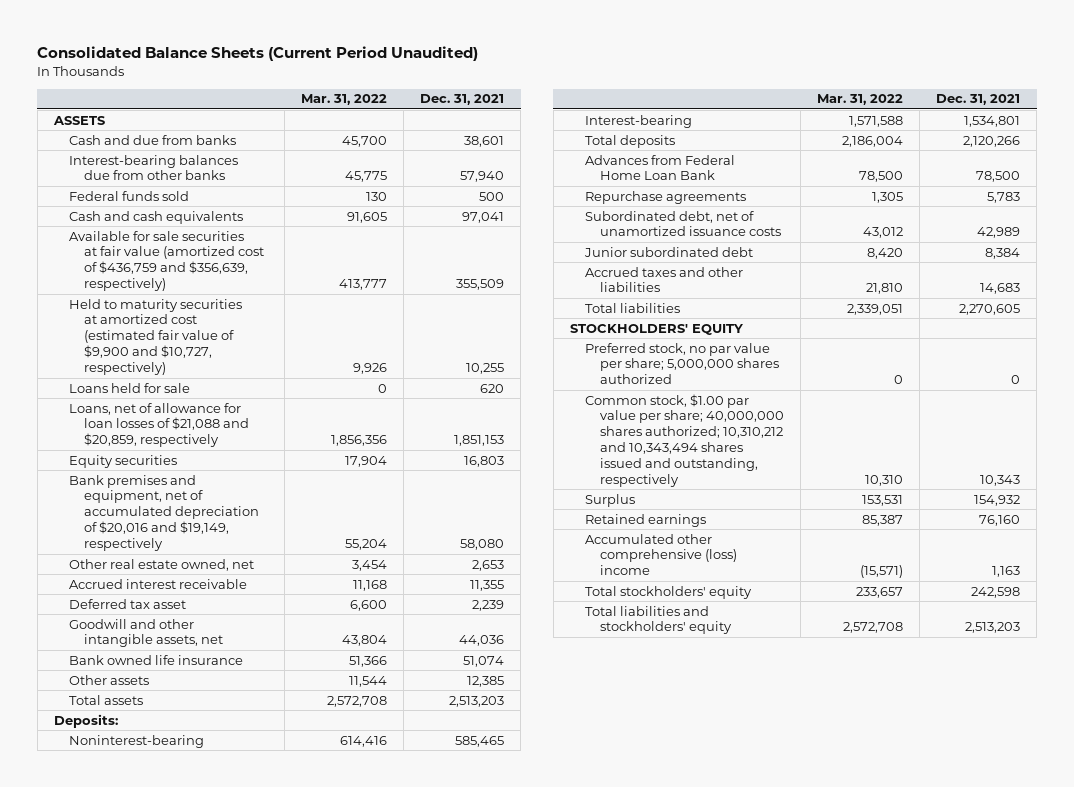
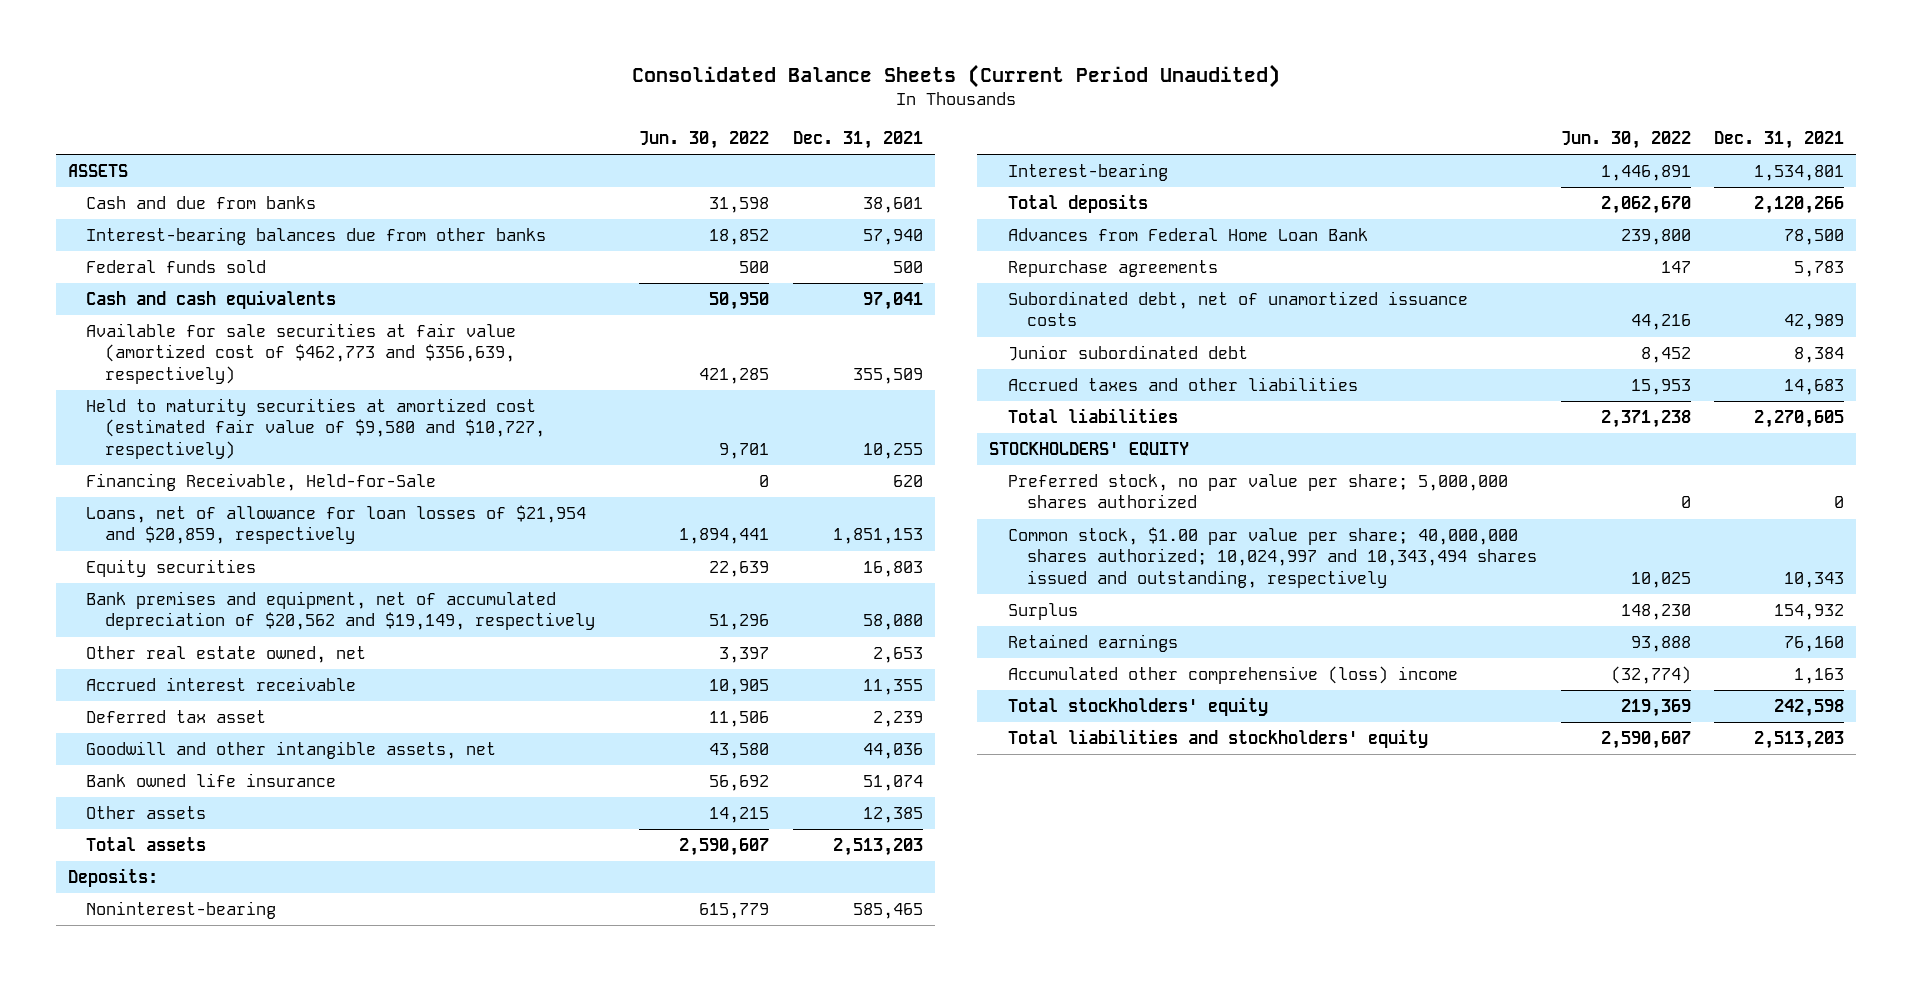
- | Mar. 31, 2022 | Dec. 31, 2021
+ | Jun. 30, 2022 | Dec. 31, 2021
- Available for sale securities at fair value (amortized cost of $436,759 and $356,639, respectively) | 413,777 | 355,509
- Held to maturity securities at amortized cost (estimated fair value of $9,900 and $10,727, respectively) | 9,926 | 10,255
- Loans held for sale | 0 | 620
- Loans, net of allowance for loan losses of $21,088 and $20,859, respectively | 1,856,356 | 1,851,153
+ Available for sale securities at fair value (amortized cost of $462,773 and $356,639, respectively) | 421,285 | 355,509
+ Held to maturity securities at amortized cost (estimated fair value of $9,580 and $10,727, respectively) | 9,701 | 10,255
+ Financing Receivable, Held-for-Sale | 0 | 620
+ Loans, net of allowance for loan losses of $21,954 and $20,859, respectively | 1,894,441 | 1,851,153
- Bank premises and equipment, net of accumulated depreciation of $20,016 and $19,149, respectively | 55,204 | 58,080
+ Bank premises and equipment, net of accumulated depreciation of $20,562 and $19,149, respectively | 51,296 | 58,080
- Common stock, $1.00 par value per share; 40,000,000 shares authorized; 10,310,212 and 10,343,494 shares issued and outstanding, respectively | 10,310 | 10,343
+ Common stock, $1.00 par value per share; 40,000,000 shares authorized; 10,024,997 and 10,343,494 shares issued and outstanding, respectively | 10,025 | 10,343

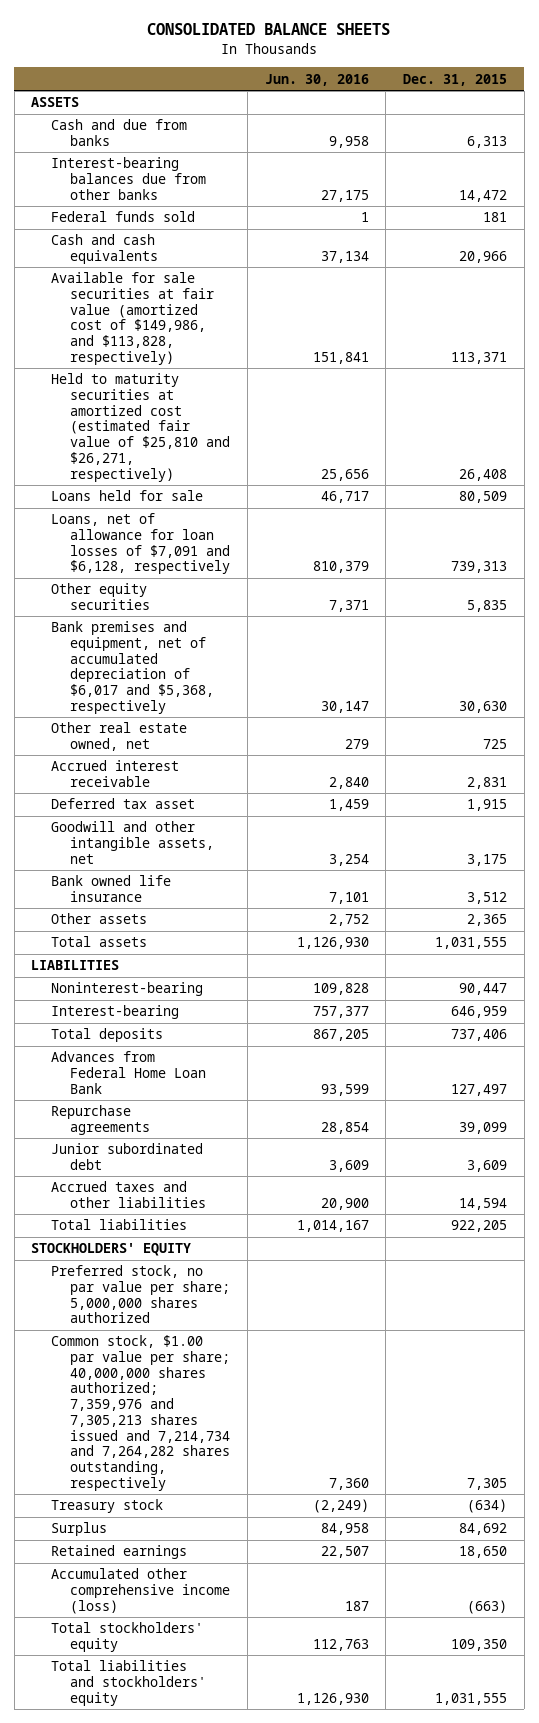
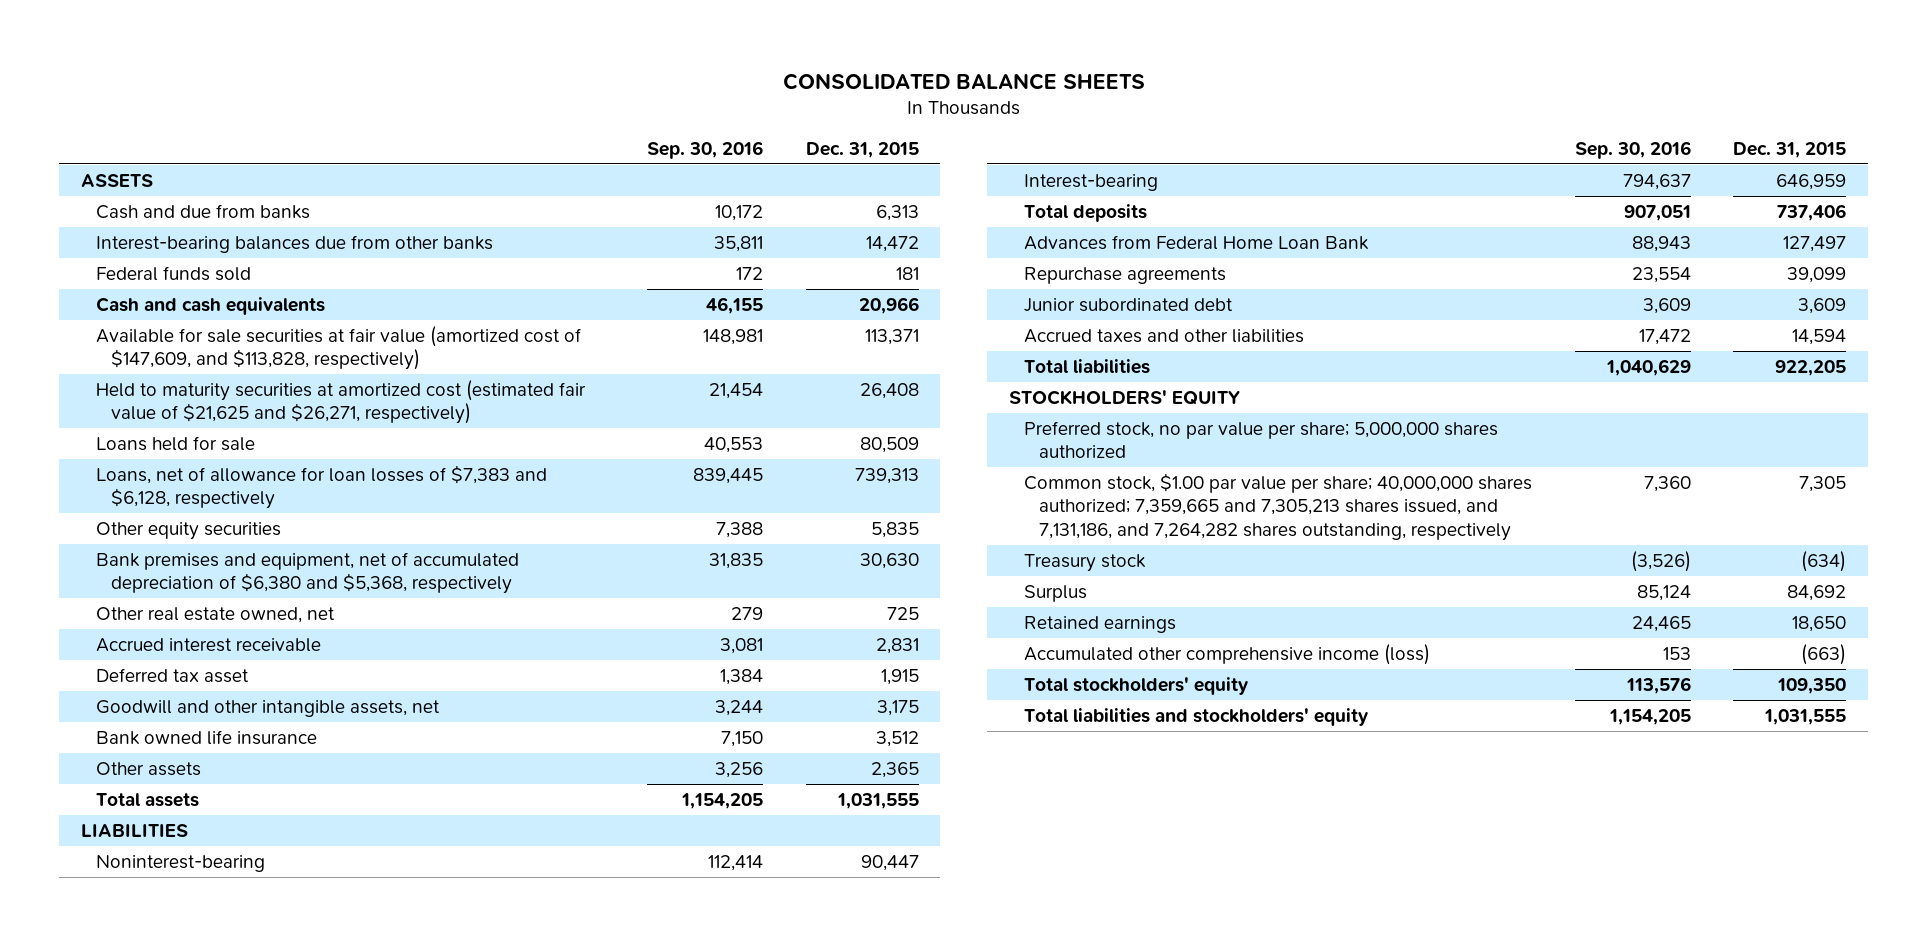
- | Jun. 30, 2016 | Dec. 31, 2015
+ | Sep. 30, 2016 | Dec. 31, 2015
- Available for sale securities at fair value (amortized cost of $149,986, and $113,828, respectively) | 151,841 | 113,371
- Held to maturity securities at amortized cost (estimated fair value of $25,810 and $26,271, respectively) | 25,656 | 26,408
+ Available for sale securities at fair value (amortized cost of $147,609, and $113,828, respectively) | 148,981 | 113,371
+ Held to maturity securities at amortized cost (estimated fair value of $21,625 and $26,271, respectively) | 21,454 | 26,408
- Loans, net of allowance for loan losses of $7,091 and $6,128, respectively | 810,379 | 739,313
+ Loans, net of allowance for loan losses of $7,383 and $6,128, respectively | 839,445 | 739,313
- Bank premises and equipment, net of accumulated depreciation of $6,017 and $5,368, respectively | 30,147 | 30,630
+ Bank premises and equipment, net of accumulated depreciation of $6,380 and $5,368, respectively | 31,835 | 30,630
- Common stock, $1.00 par value per share; 40,000,000 shares authorized; 7,359,976 and 7,305,213 shares issued and 7,214,734 and 7,264,282 shares outstanding, respectively | 7,360 | 7,305
+ Common stock, $1.00 par value per share; 40,000,000 shares authorized; 7,359,665 and 7,305,213 shares issued, and 7,131,186, and 7,264,282 shares outstanding, respectively | 7,360 | 7,305

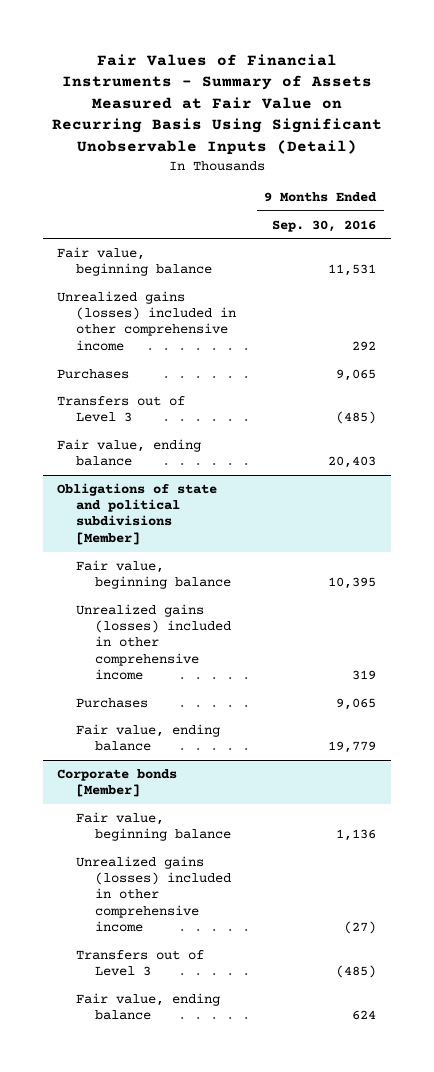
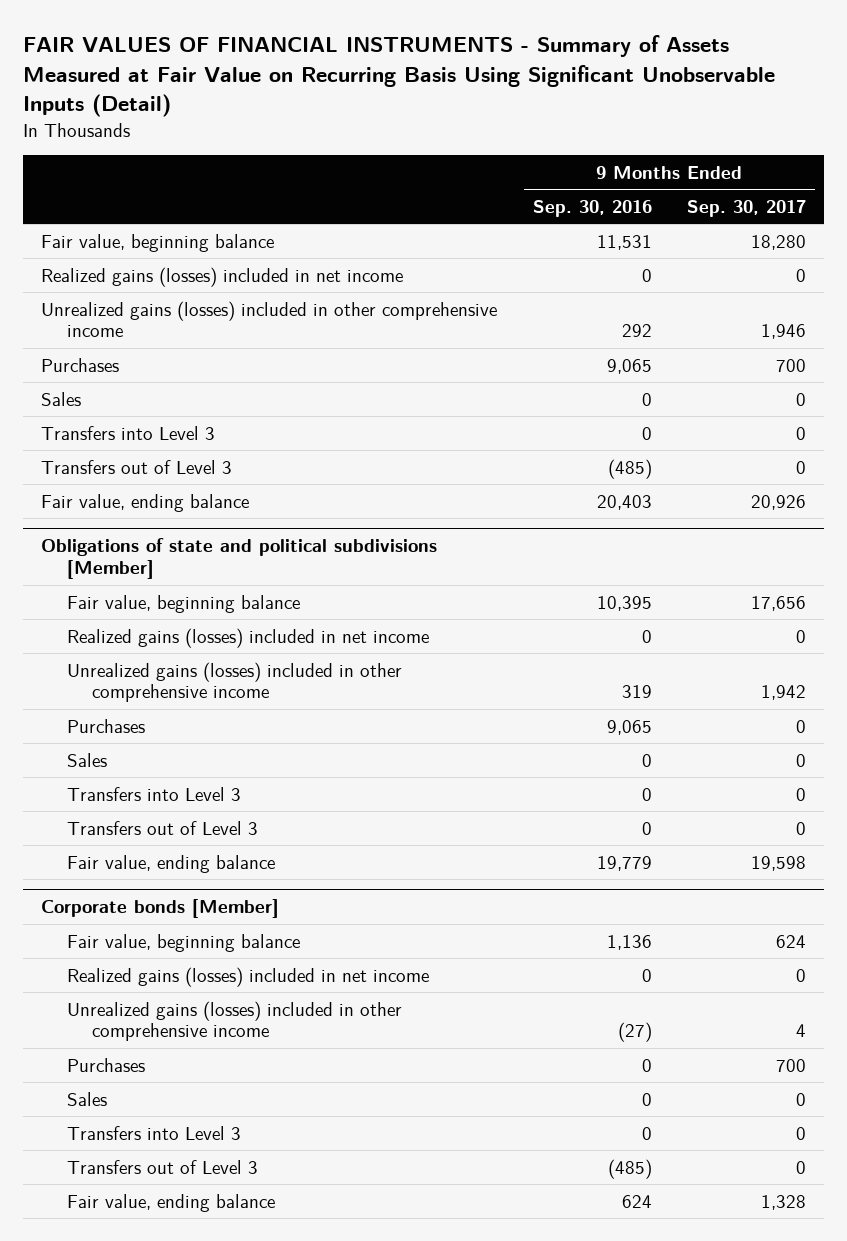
- Fair Values of Financial Instruments - Summary of Assets Measured at Fair Value on Recurring Basis Using Significant Unobservable Inputs (Detail)
+ FAIR VALUES OF FINANCIAL INSTRUMENTS - Summary of Assets Measured at Fair Value on Recurring Basis Using Significant Unobservable Inputs (Detail)
- | 9 Months Ended Sep. 30, 2016
+ | 9 Months Ended Sep. 30, 2016 | 9 Months Ended Sep. 30, 2017
+ Realized gains (losses) included in net income | 0 | 0
+ Sales | 0 | 0
+ Transfers into Level 3 | 0 | 0
@ Obligations of state and political subdivisions [Member]
+ Realized gains (losses) included in net income | 0 | 0
+ Sales | 0 | 0
+ Transfers into Level 3 | 0 | 0
+ Transfers out of Level 3 | 0 | 0
@ Corporate bonds [Member]
+ Realized gains (losses) included in net income | 0 | 0
+ Purchases | 0 | 700
+ Sales | 0 | 0
+ Transfers into Level 3 | 0 | 0

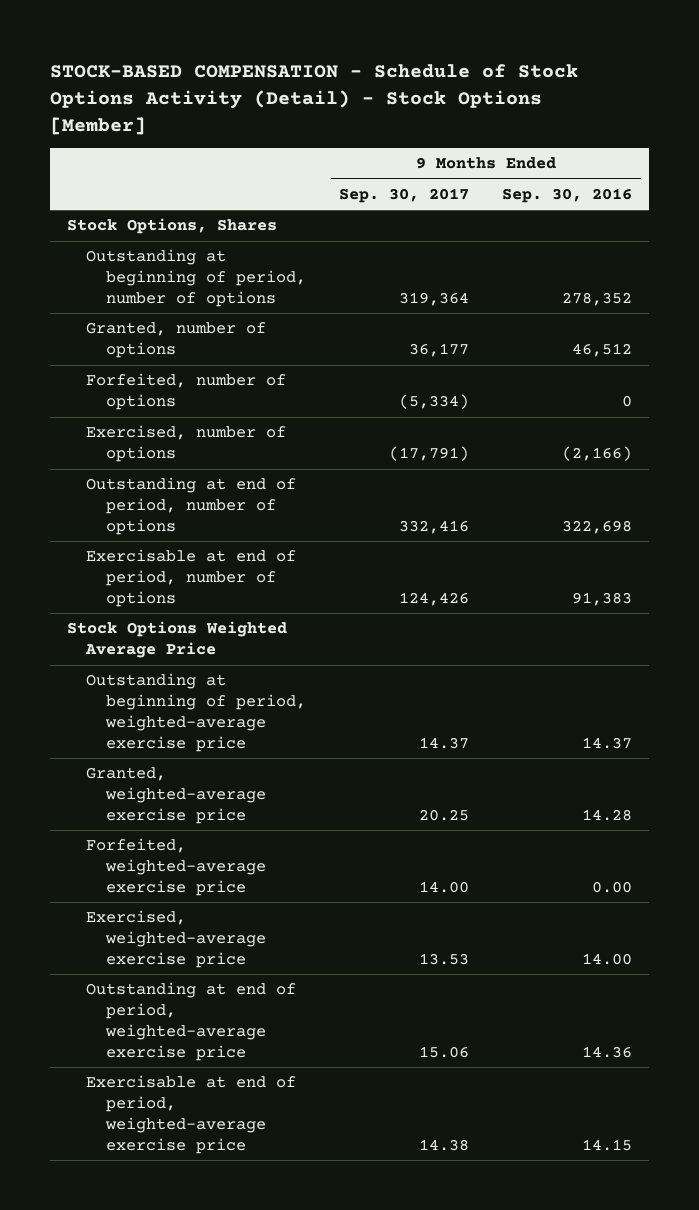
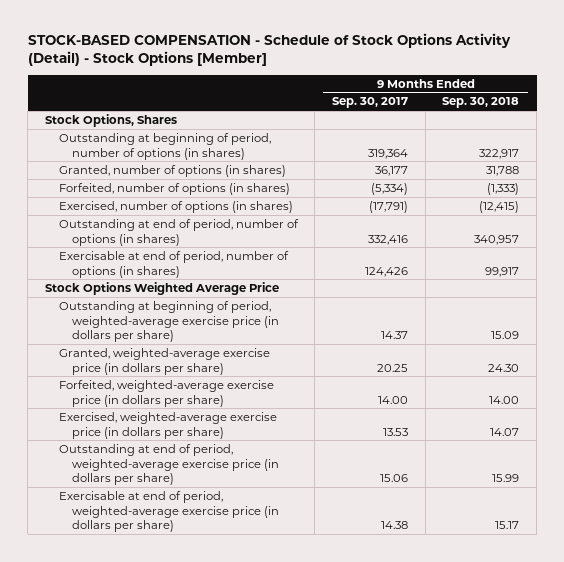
- | 9 Months Ended Sep. 30, 2017 | 9 Months Ended Sep. 30, 2016
+ | 9 Months Ended Sep. 30, 2017 | 9 Months Ended Sep. 30, 2018
- Outstanding at beginning of period, number of options | 319,364 | 278,352
- Granted, number of options | 36,177 | 46,512
- Forfeited, number of options | (5,334) | 0
- Exercised, number of options | (17,791) | (2,166)
- Outstanding at end of period, number of options | 332,416 | 322,698
- Exercisable at end of period, number of options | 124,426 | 91,383
+ Outstanding at beginning of period, number of options (in shares) | 319,364 | 322,917
+ Granted, number of options (in shares) | 36,177 | 31,788
+ Forfeited, number of options (in shares) | (5,334) | (1,333)
+ Exercised, number of options (in shares) | (17,791) | (12,415)
+ Outstanding at end of period, number of options (in shares) | 332,416 | 340,957
+ Exercisable at end of period, number of options (in shares) | 124,426 | 99,917
- Outstanding at beginning of period, weighted-average exercise price | 14.37 | 14.37
- Granted, weighted-average exercise price | 20.25 | 14.28
- Forfeited, weighted-average exercise price | 14.00 | 0.00
- Exercised, weighted-average exercise price | 13.53 | 14.00
- Outstanding at end of period, weighted-average exercise price | 15.06 | 14.36
- Exercisable at end of period, weighted-average exercise price | 14.38 | 14.15
+ Outstanding at beginning of period, weighted-average exercise price (in dollars per share) | 14.37 | 15.09
+ Granted, weighted-average exercise price (in dollars per share) | 20.25 | 24.30
+ Forfeited, weighted-average exercise price (in dollars per share) | 14.00 | 14.00
+ Exercised, weighted-average exercise price (in dollars per share) | 13.53 | 14.07
+ Outstanding at end of period, weighted-average exercise price (in dollars per share) | 15.06 | 15.99
+ Exercisable at end of period, weighted-average exercise price (in dollars per share) | 14.38 | 15.17

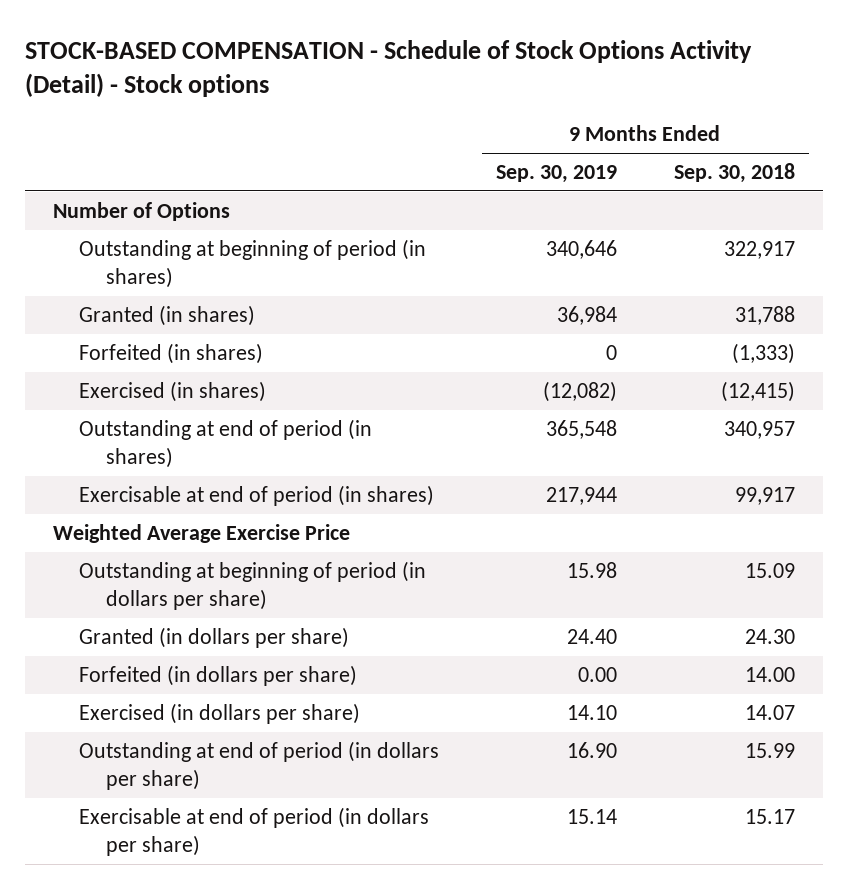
- STOCK-BASED COMPENSATION - Schedule of Stock Options Activity (Detail) - Stock Options [Member]
+ STOCK-BASED COMPENSATION - Schedule of Stock Options Activity (Detail) - Stock options
- | 9 Months Ended Sep. 30, 2017 | 9 Months Ended Sep. 30, 2018
+ | 9 Months Ended Sep. 30, 2019 | 9 Months Ended Sep. 30, 2018
- Stock Options, Shares
- Outstanding at beginning of period, number of options (in shares) | 319,364 | 322,917
- Granted, number of options (in shares) | 36,177 | 31,788
- Forfeited, number of options (in shares) | (5,334) | (1,333)
- Exercised, number of options (in shares) | (17,791) | (12,415)
- Outstanding at end of period, number of options (in shares) | 332,416 | 340,957
- Exercisable at end of period, number of options (in shares) | 124,426 | 99,917
- Stock Options Weighted Average Price
- Outstanding at beginning of period, weighted-average exercise price (in dollars per share) | 14.37 | 15.09
- Granted, weighted-average exercise price (in dollars per share) | 20.25 | 24.30
- Forfeited, weighted-average exercise price (in dollars per share) | 14.00 | 14.00
- Exercised, weighted-average exercise price (in dollars per share) | 13.53 | 14.07
- Outstanding at end of period, weighted-average exercise price (in dollars per share) | 15.06 | 15.99
- Exercisable at end of period, weighted-average exercise price (in dollars per share) | 14.38 | 15.17
+ Number of Options
+ Outstanding at beginning of period (in shares) | 340,646 | 322,917
+ Granted (in shares) | 36,984 | 31,788
+ Forfeited (in shares) | 0 | (1,333)
+ Exercised (in shares) | (12,082) | (12,415)
+ Outstanding at end of period (in shares) | 365,548 | 340,957
+ Exercisable at end of period (in shares) | 217,944 | 99,917
+ Weighted Average Exercise Price
+ Outstanding at beginning of period (in dollars per share) | 15.98 | 15.09
+ Granted (in dollars per share) | 24.40 | 24.30
+ Forfeited (in dollars per share) | 0.00 | 14.00
+ Exercised (in dollars per share) | 14.10 | 14.07
+ Outstanding at end of period (in dollars per share) | 16.90 | 15.99
+ Exercisable at end of period (in dollars per share) | 15.14 | 15.17

